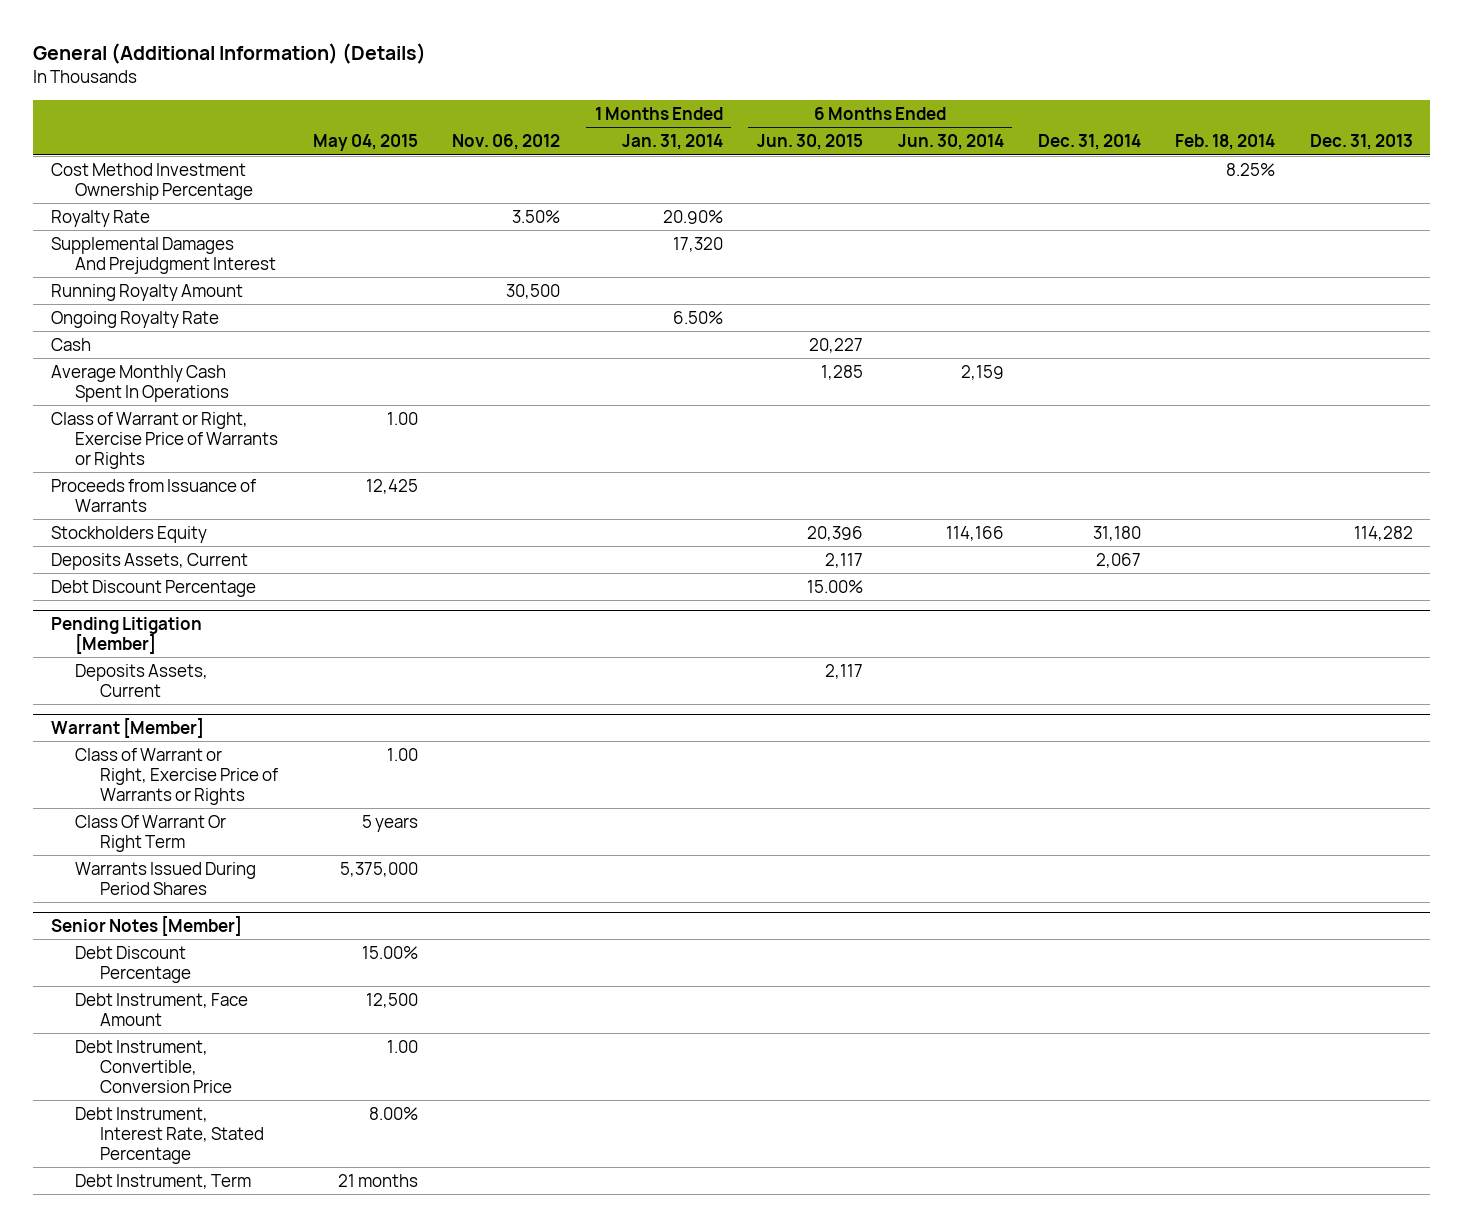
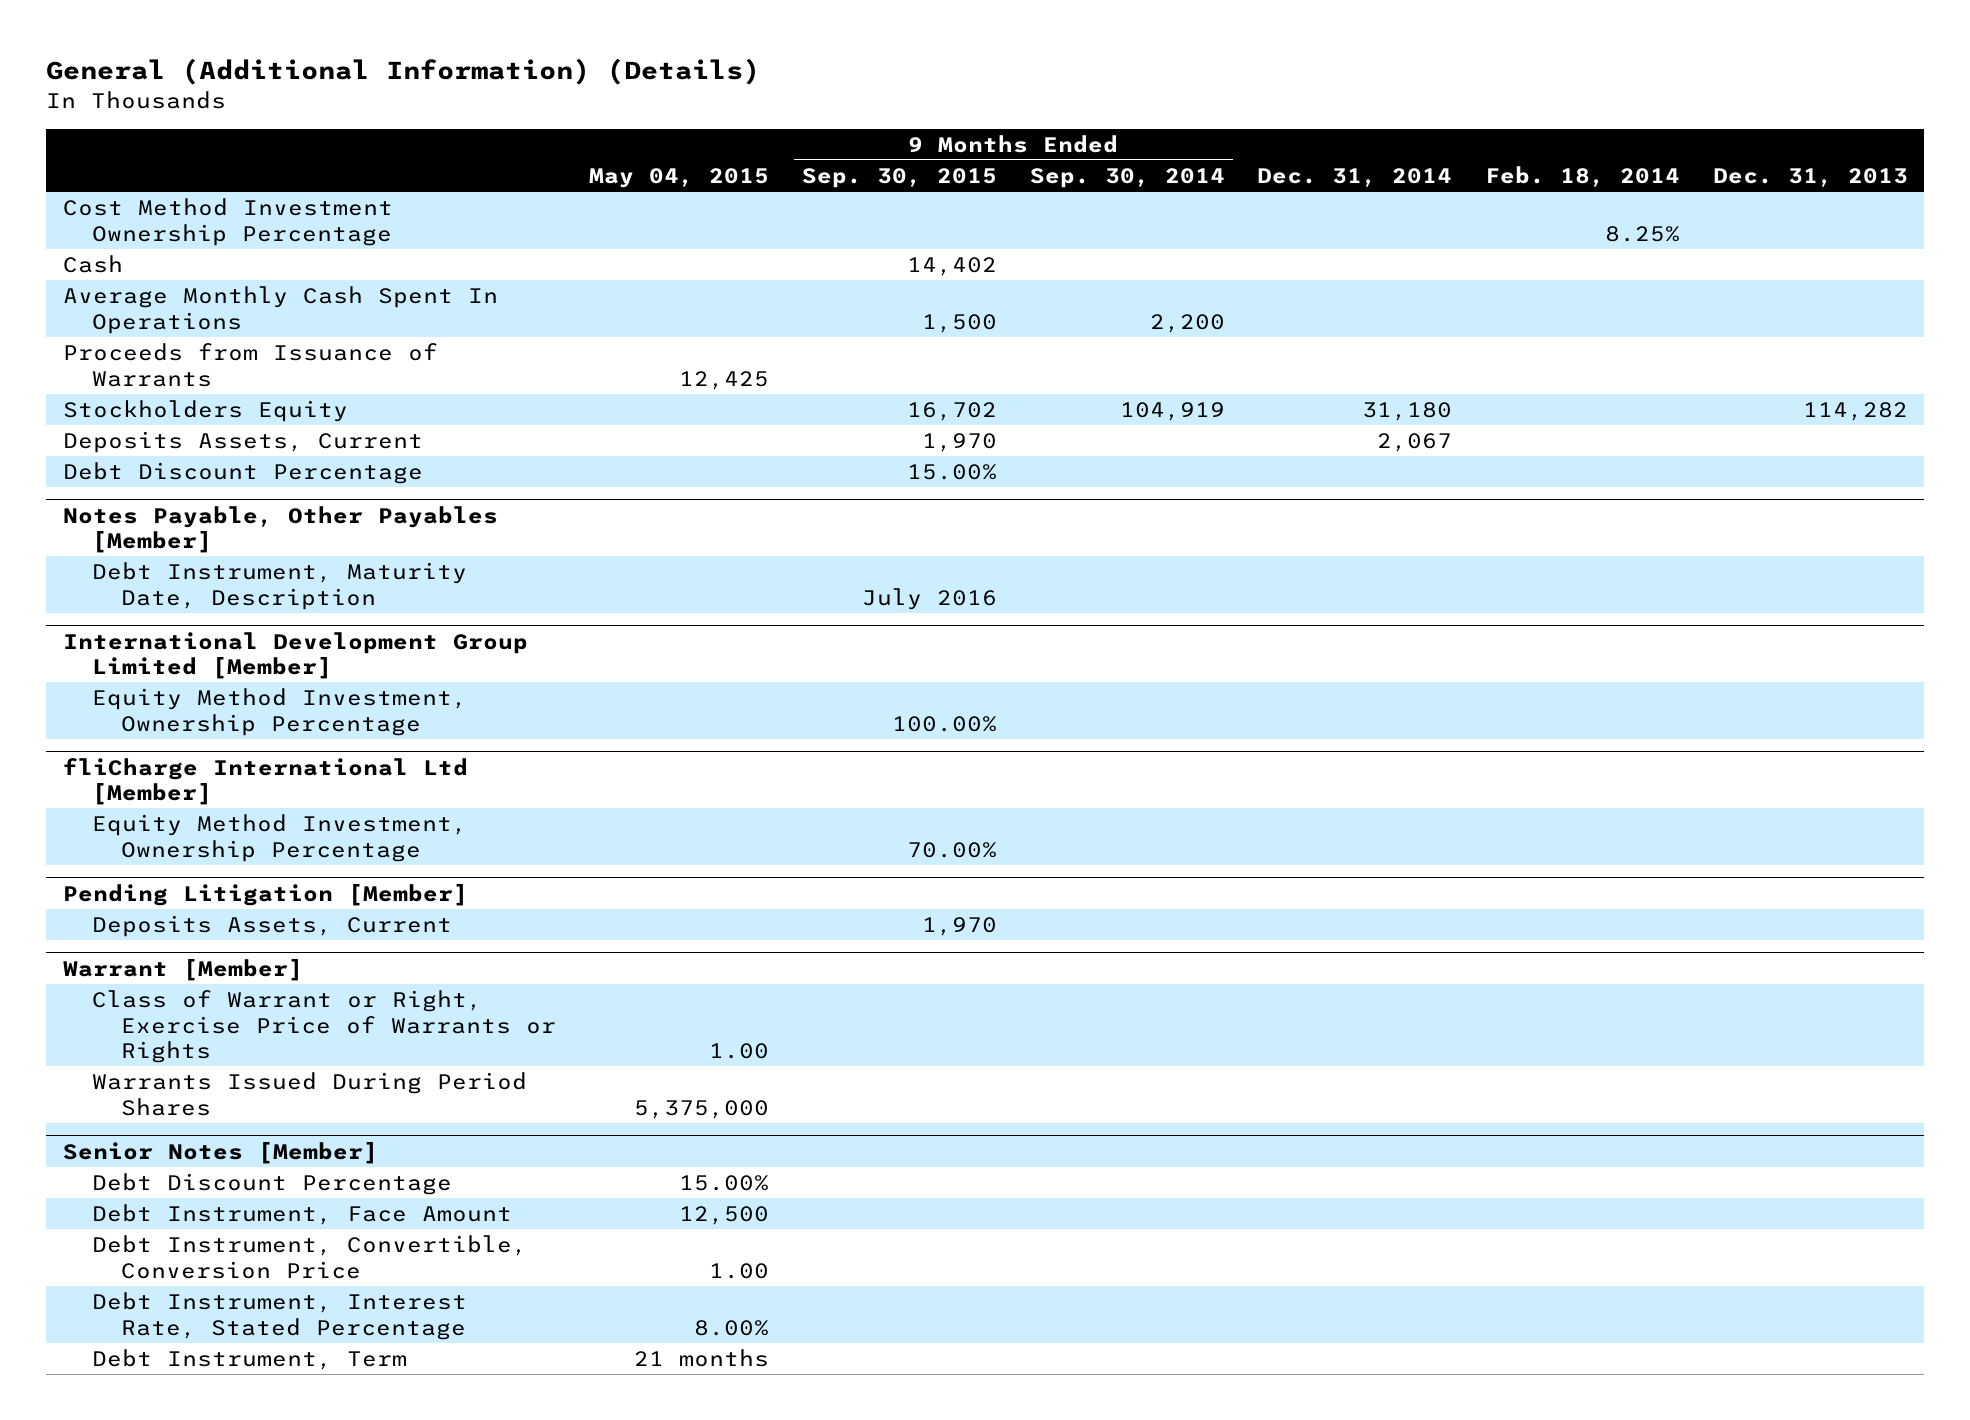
- | May 04, 2015 | Nov. 06, 2012 | 1 Months Ended Jan. 31, 2014 | 6 Months Ended Jun. 30, 2015 | 6 Months Ended Jun. 30, 2014 | Dec. 31, 2014 | Feb. 18, 2014 | Dec. 31, 2013
+ | May 04, 2015 | 9 Months Ended Sep. 30, 2015 | 9 Months Ended Sep. 30, 2014 | Dec. 31, 2014 | Feb. 18, 2014 | Dec. 31, 2013
- Royalty Rate | | 3.50% | 20.90% | | | | |
- Supplemental Damages And Prejudgment Interest | | | 17,320 | | | | |
- Running Royalty Amount | | 30,500 | | | | | |
- Ongoing Royalty Rate | | | 6.50% | | | | |
- Class of Warrant or Right, Exercise Price of Warrants or Rights | 1.00 | | | | | | |
+ Notes Payable, Other Payables [Member]
+ Debt Instrument, Maturity Date, Description | | July 2016 | | | |
+ International Development Group Limited [Member]
+ Equity Method Investment, Ownership Percentage | | 100.00% | | | |
+ fliCharge International Ltd [Member]
+ Equity Method Investment, Ownership Percentage | | 70.00% | | | |
@ Warrant [Member]
- Class Of Warrant Or Right Term | 5 years | | | | | | |

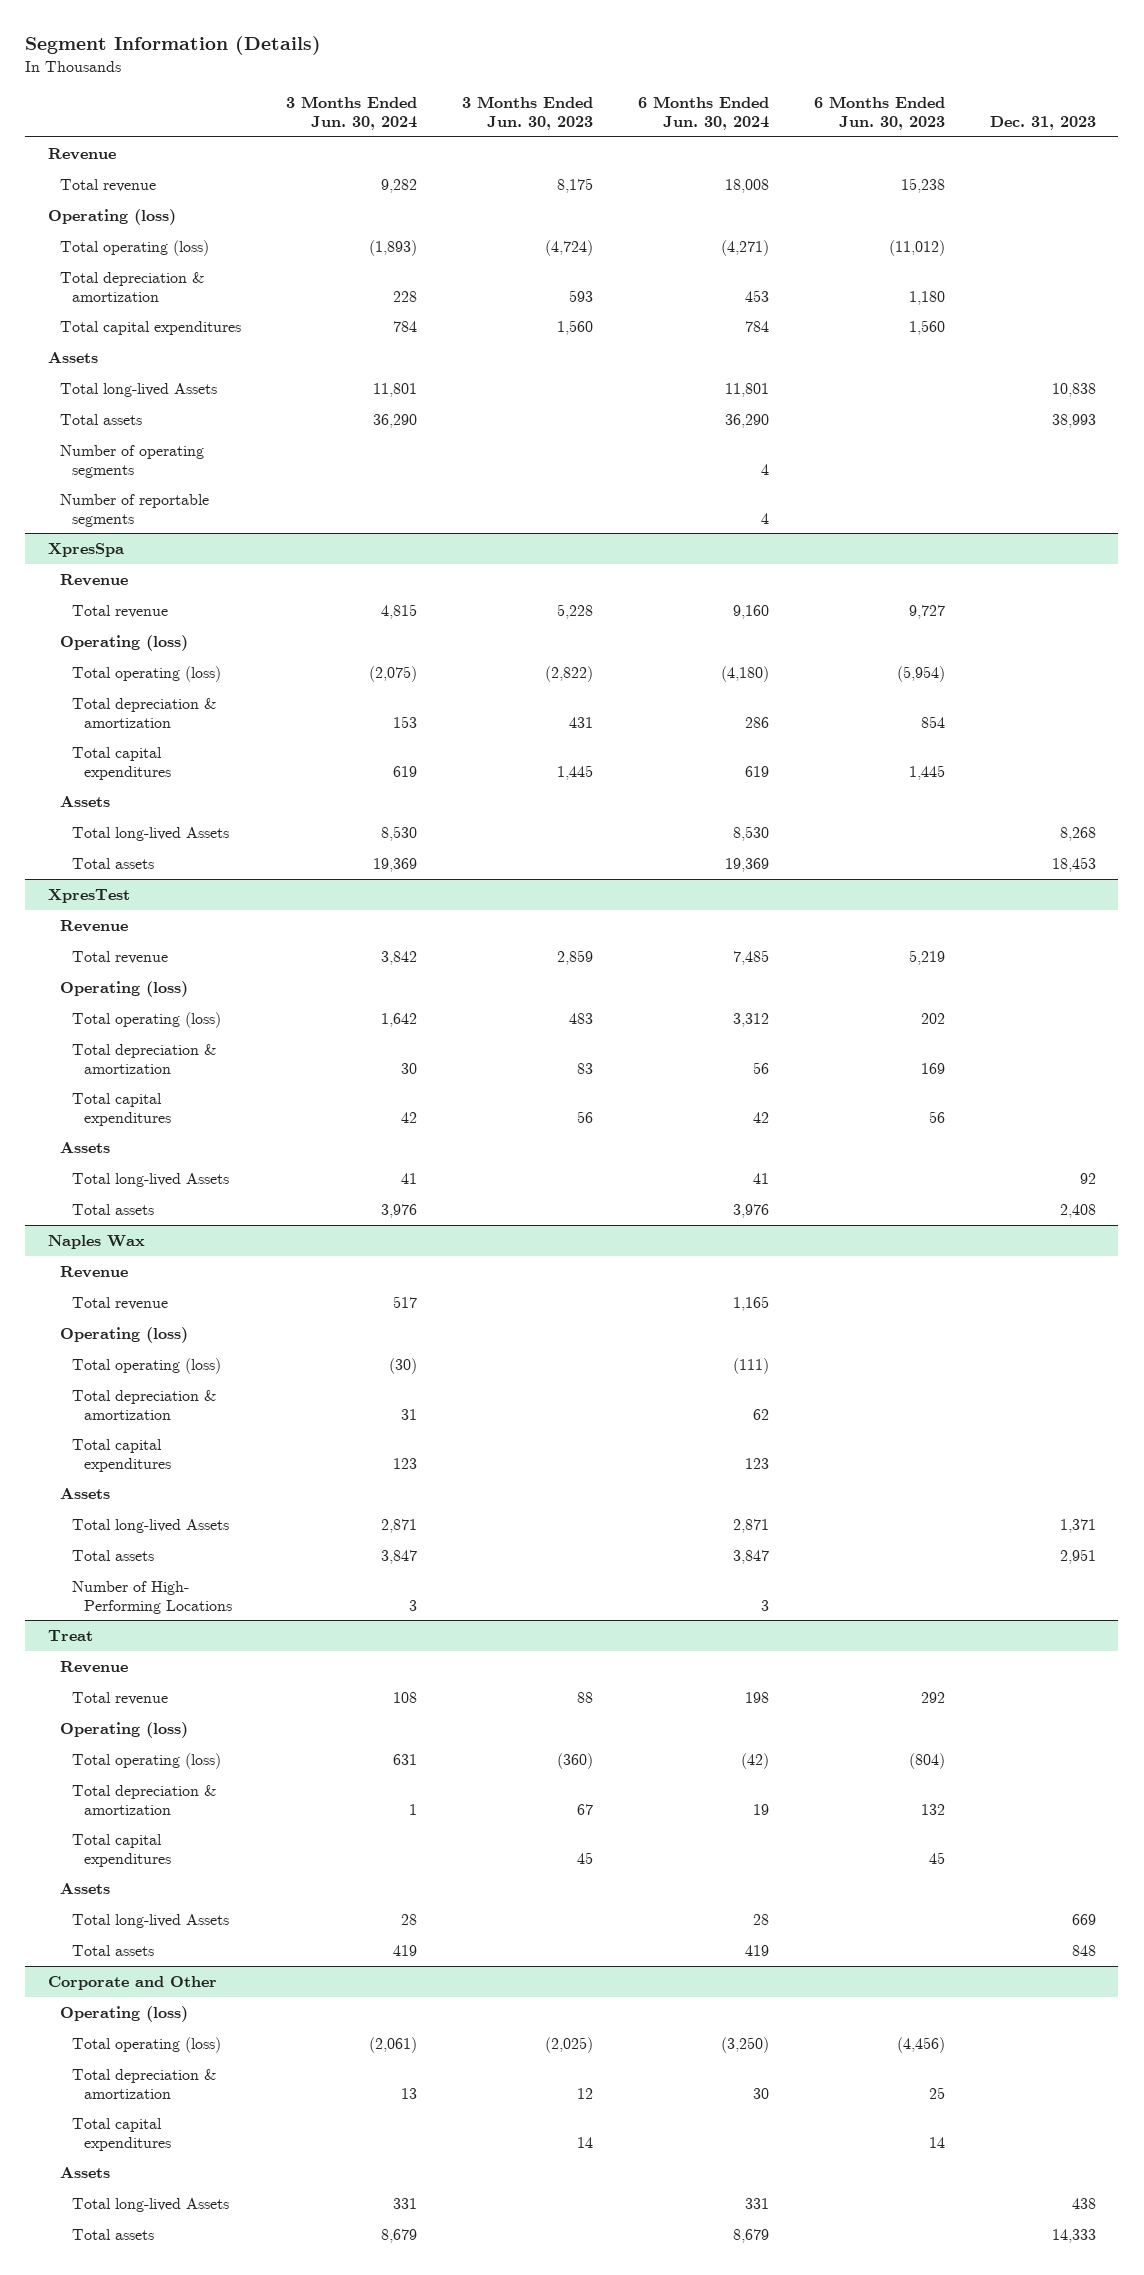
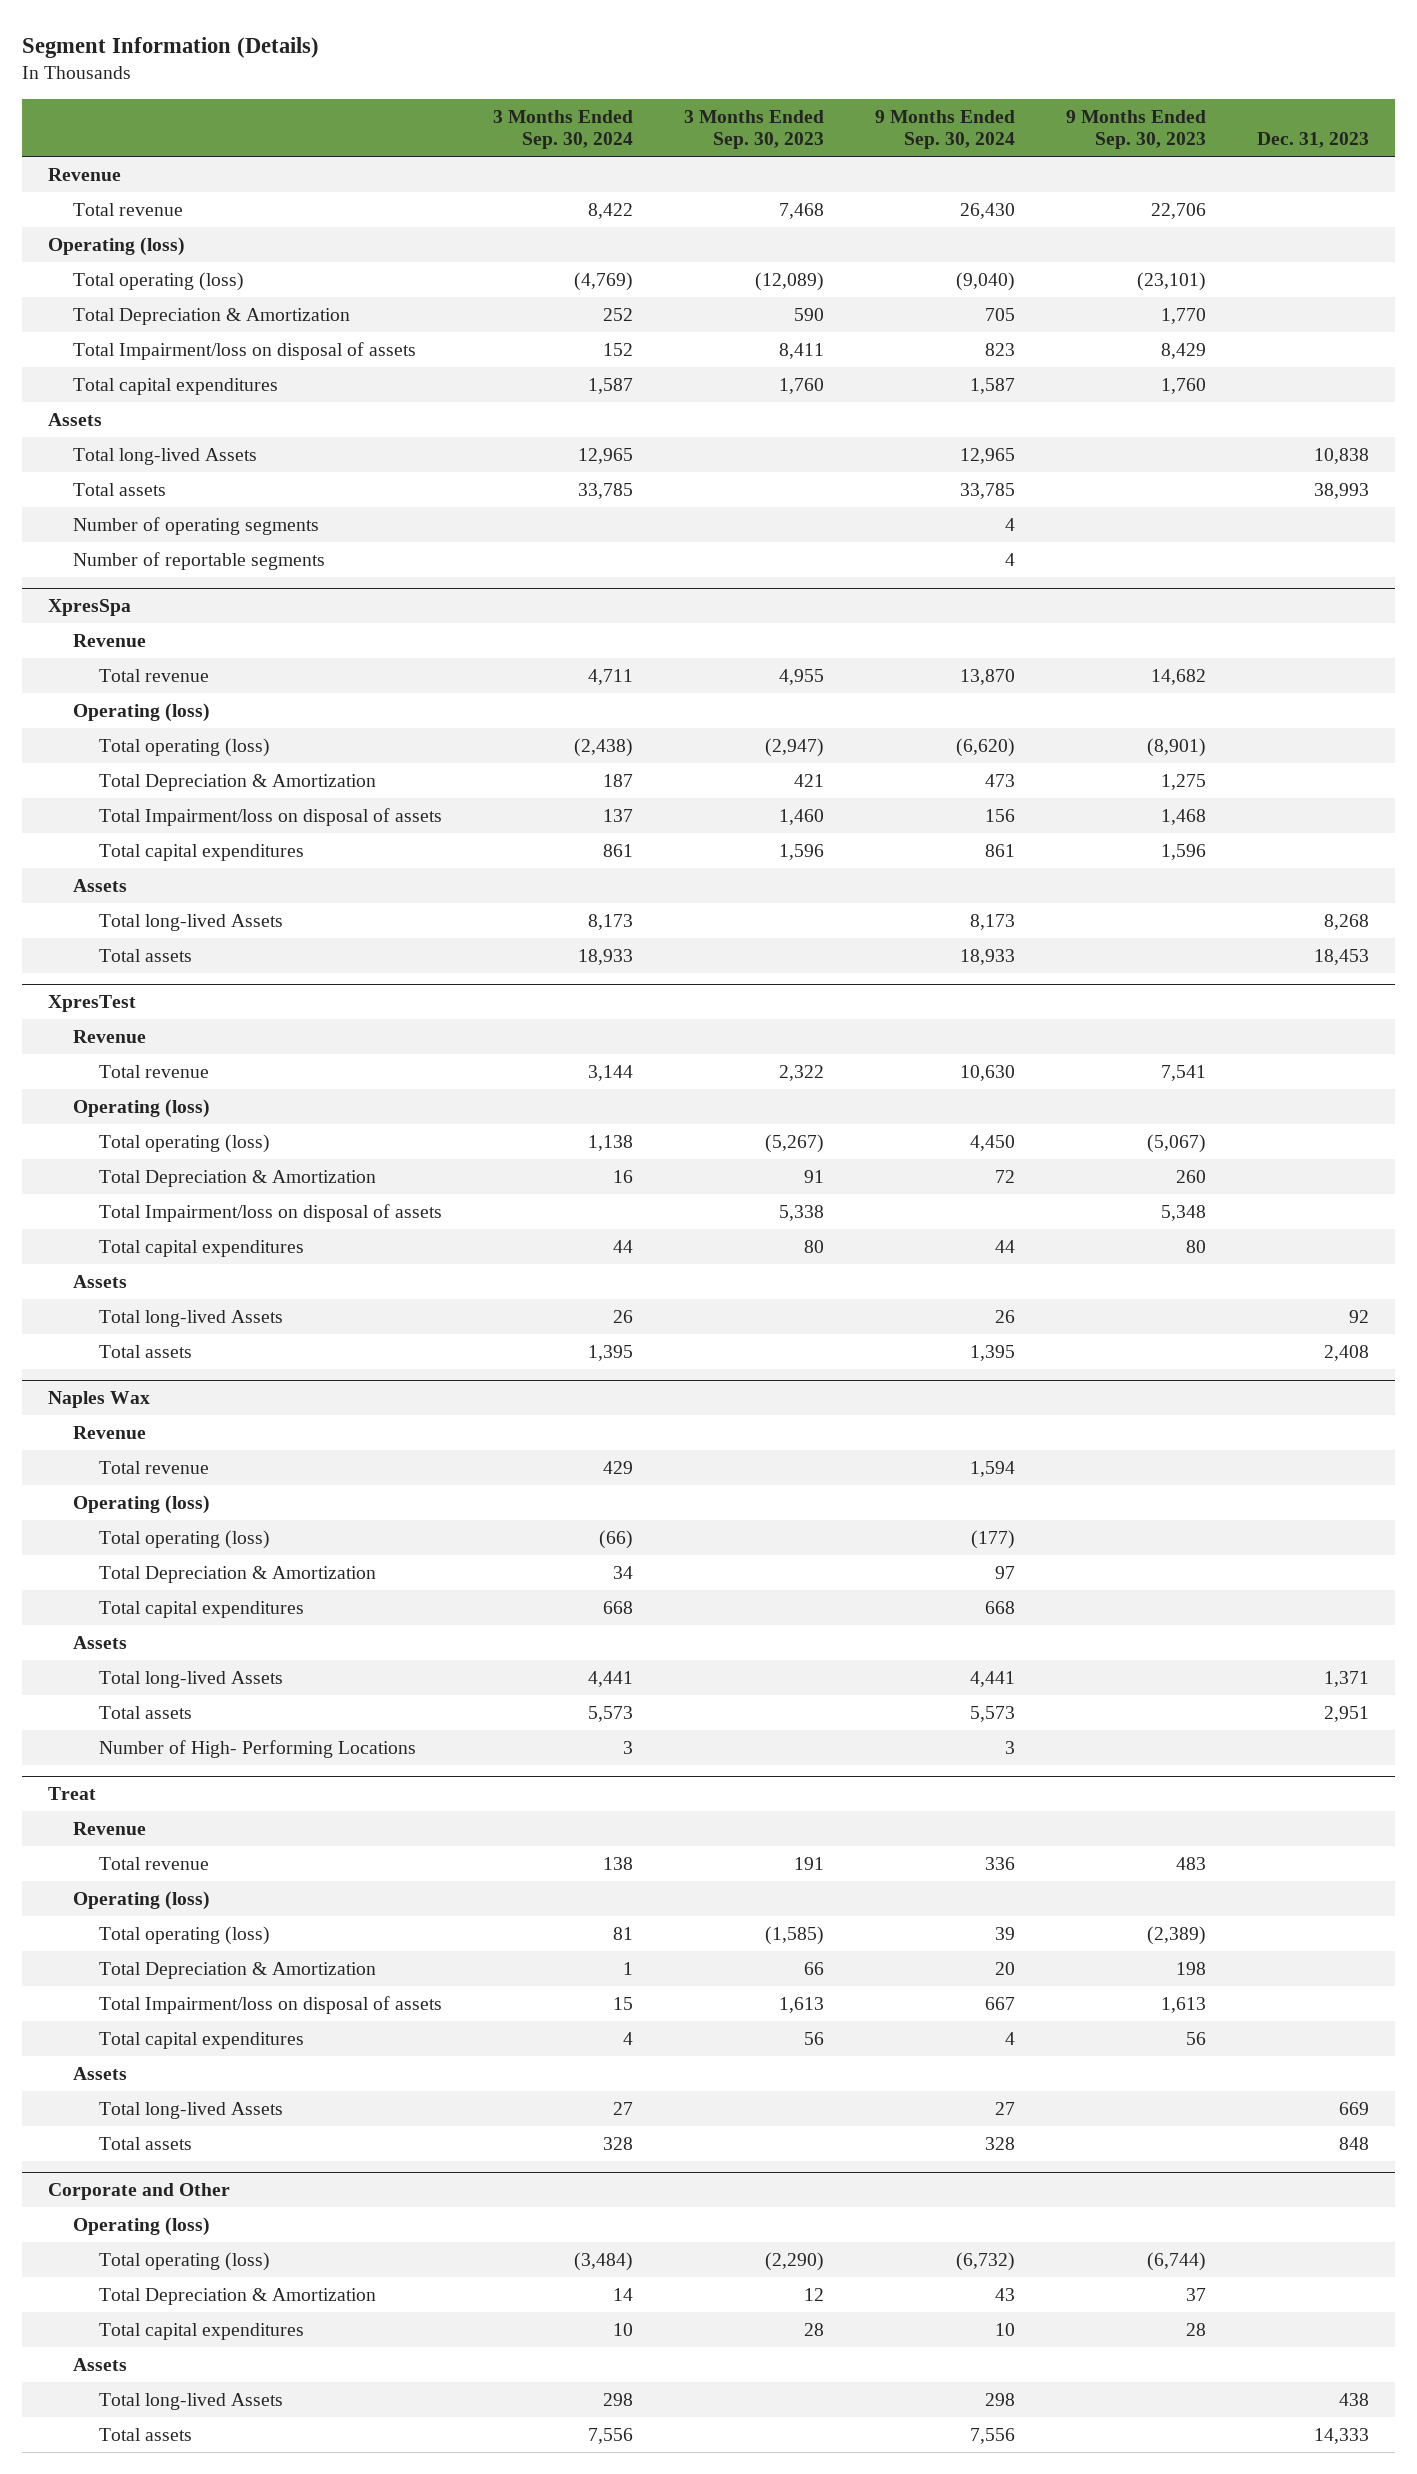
- | 3 Months Ended Jun. 30, 2024 | 3 Months Ended Jun. 30, 2023 | 6 Months Ended Jun. 30, 2024 | 6 Months Ended Jun. 30, 2023 | Dec. 31, 2023
+ | 3 Months Ended Sep. 30, 2024 | 3 Months Ended Sep. 30, 2023 | 9 Months Ended Sep. 30, 2024 | 9 Months Ended Sep. 30, 2023 | Dec. 31, 2023
- Total depreciation & amortization | 228 | 593 | 453 | 1,180 |
+ Total Depreciation & Amortization | 252 | 590 | 705 | 1,770 |
+ Total Impairment/loss on disposal of assets | 152 | 8,411 | 823 | 8,429 |
@ XpresSpa
- Total depreciation & amortization | 153 | 431 | 286 | 854 |
+ Total Depreciation & Amortization | 187 | 421 | 473 | 1,275 |
+ Total Impairment/loss on disposal of assets | 137 | 1,460 | 156 | 1,468 |
@ XpresTest
- Total depreciation & amortization | 30 | 83 | 56 | 169 |
+ Total Depreciation & Amortization | 16 | 91 | 72 | 260 |
+ Total Impairment/loss on disposal of assets | | 5,338 | | 5,348 |
@ Naples Wax
- Total depreciation & amortization | 31 | | 62 | |
+ Total Depreciation & Amortization | 34 | | 97 | |
@ Treat
- Total depreciation & amortization | 1 | 67 | 19 | 132 |
+ Total Depreciation & Amortization | 1 | 66 | 20 | 198 |
+ Total Impairment/loss on disposal of assets | 15 | 1,613 | 667 | 1,613 |
@ Corporate and Other
- Total depreciation & amortization | 13 | 12 | 30 | 25 |
+ Total Depreciation & Amortization | 14 | 12 | 43 | 37 |

